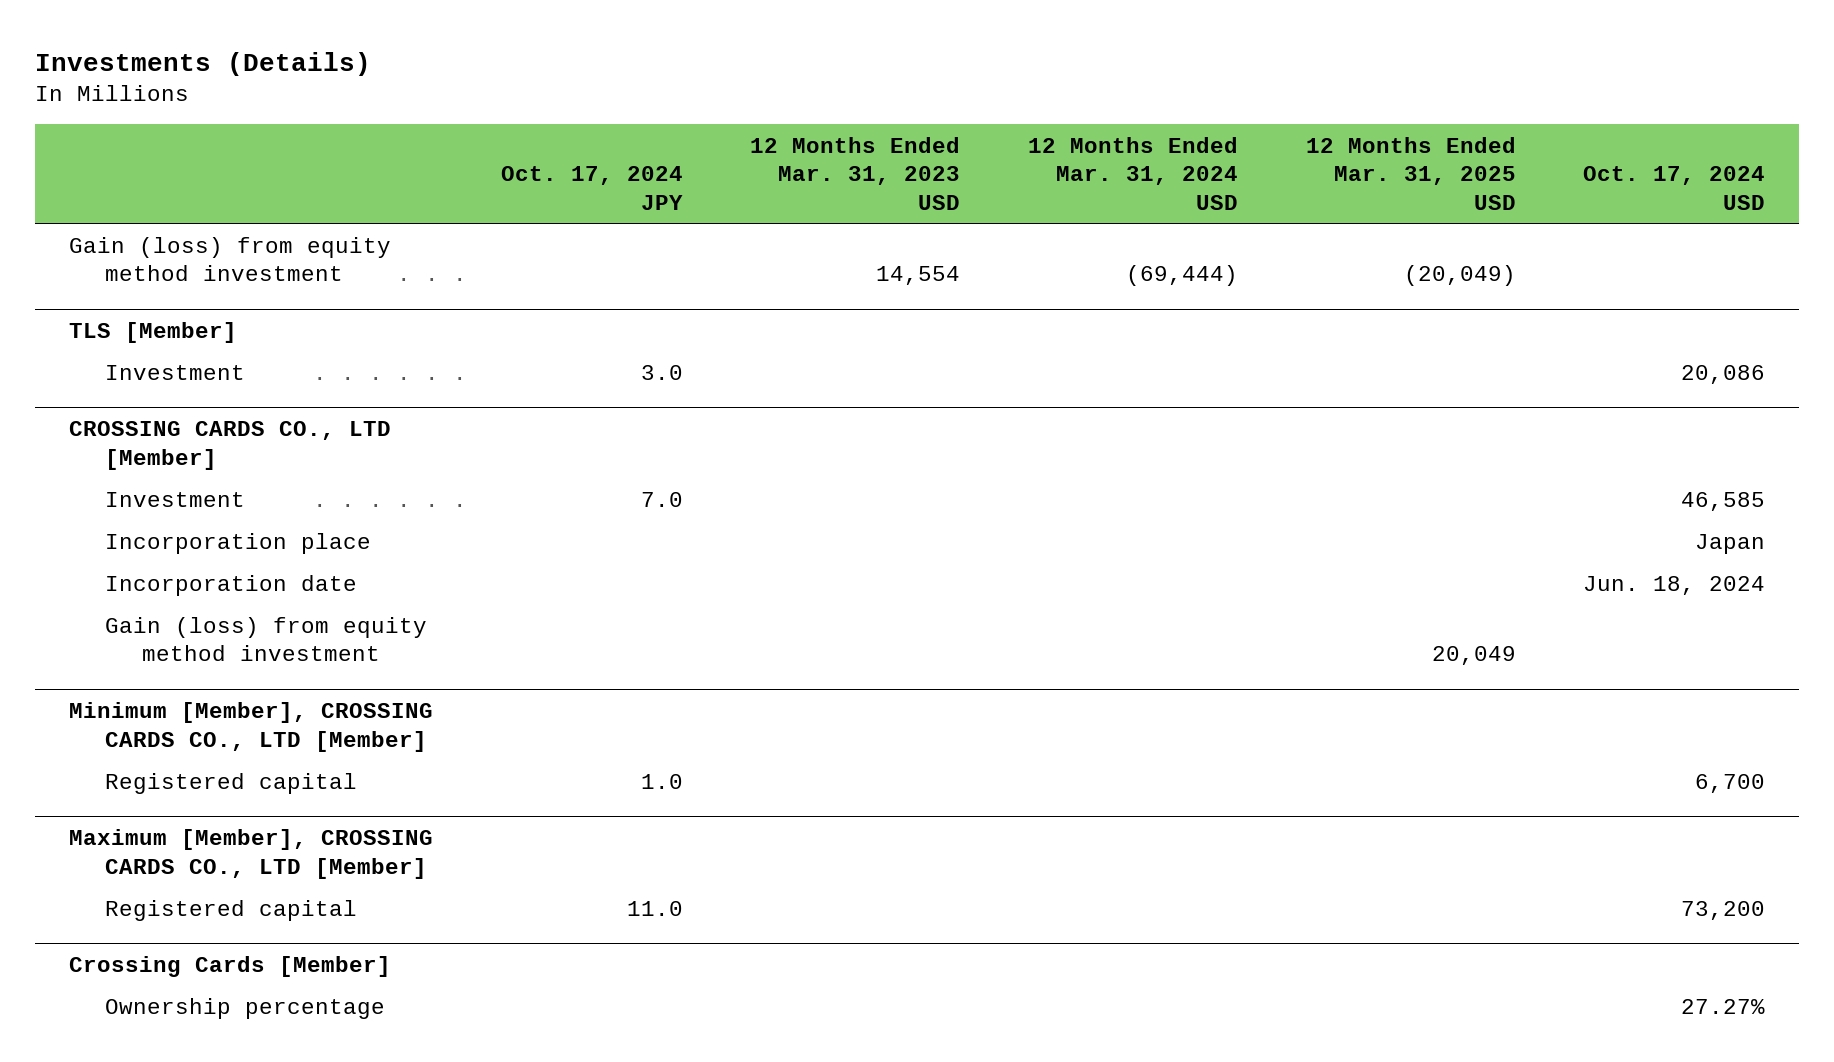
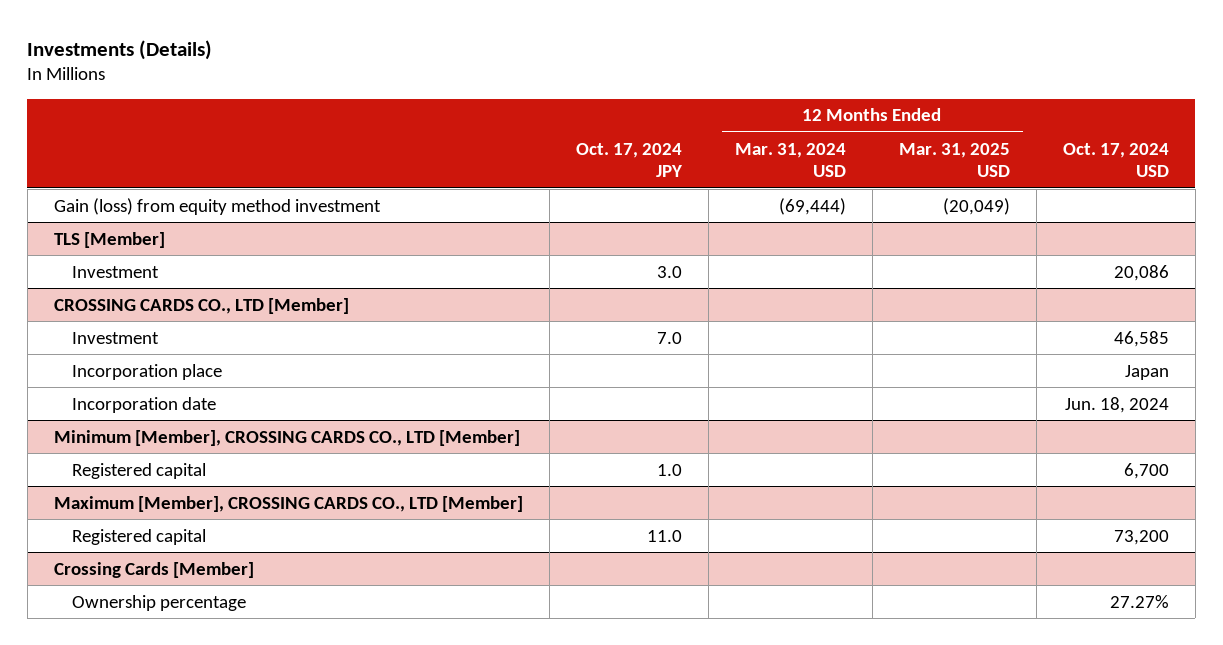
- | Oct. 17, 2024 JPY | 12 Months Ended Mar. 31, 2023 USD | 12 Months Ended Mar. 31, 2024 USD | 12 Months Ended Mar. 31, 2025 USD | Oct. 17, 2024 USD
+ | Oct. 17, 2024 JPY | 12 Months Ended Mar. 31, 2024 USD | 12 Months Ended Mar. 31, 2025 USD | Oct. 17, 2024 USD
@ CROSSING CARDS CO., LTD [Member]
- Gain (loss) from equity method investment | | | | 20,049 |

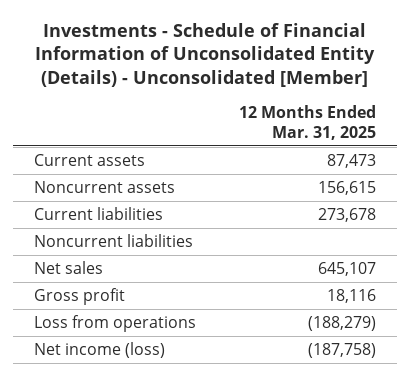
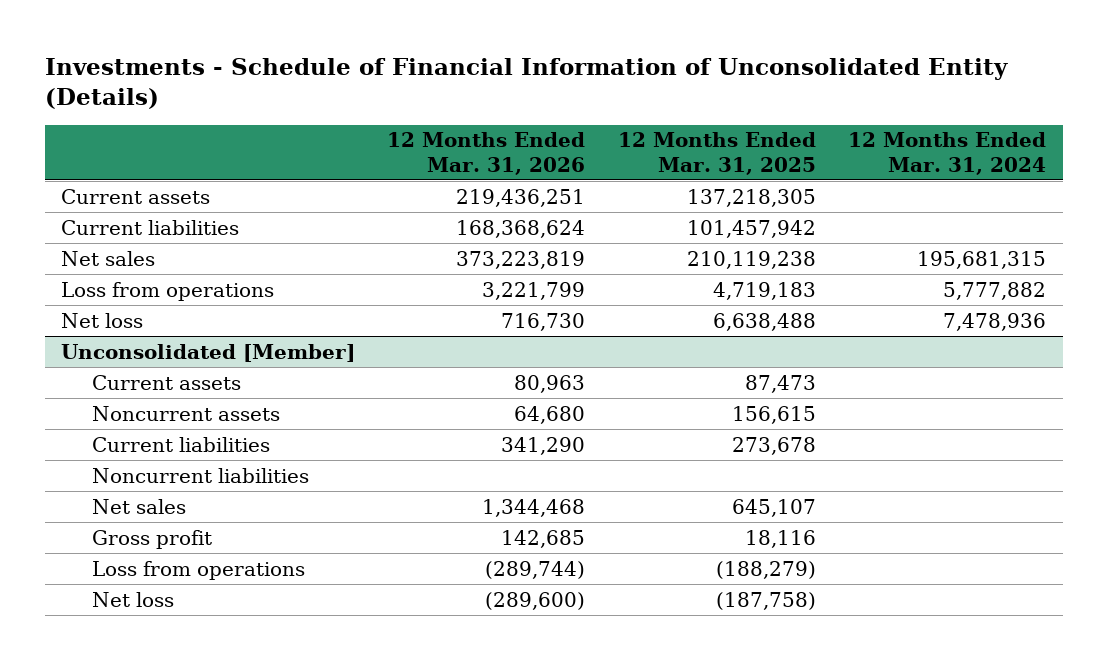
- Investments - Schedule of Financial Information of Unconsolidated Entity (Details) - Unconsolidated [Member]
+ Investments - Schedule of Financial Information of Unconsolidated Entity (Details)
- | 12 Months Ended Mar. 31, 2025
+ | 12 Months Ended Mar. 31, 2026 | 12 Months Ended Mar. 31, 2025 | 12 Months Ended Mar. 31, 2024
+ Current assets | 219,436,251 | 137,218,305 |
+ Current liabilities | 168,368,624 | 101,457,942 |
+ Net sales | 373,223,819 | 210,119,238 | 195,681,315
+ Loss from operations | 3,221,799 | 4,719,183 | 5,777,882
+ Net loss | 716,730 | 6,638,488 | 7,478,936
+ Unconsolidated [Member]
- Net income (loss) | (187,758)
+ Net loss | (289,600) | (187,758) |

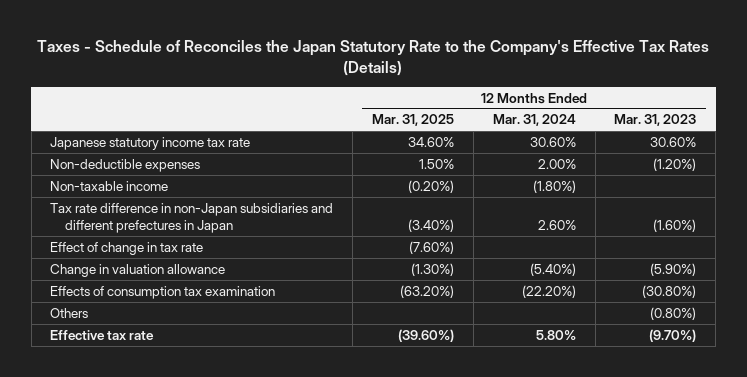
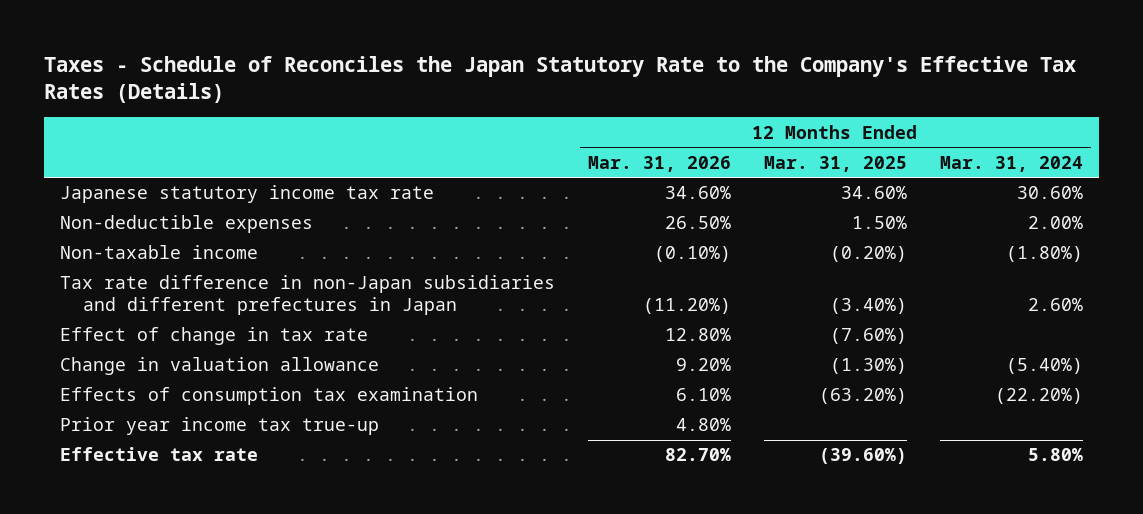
- | 12 Months Ended Mar. 31, 2025 | 12 Months Ended Mar. 31, 2024 | 12 Months Ended Mar. 31, 2023
+ | 12 Months Ended Mar. 31, 2026 | 12 Months Ended Mar. 31, 2025 | 12 Months Ended Mar. 31, 2024
- Others | | | (0.80%)
+ Prior year income tax true-up | 4.80% | |

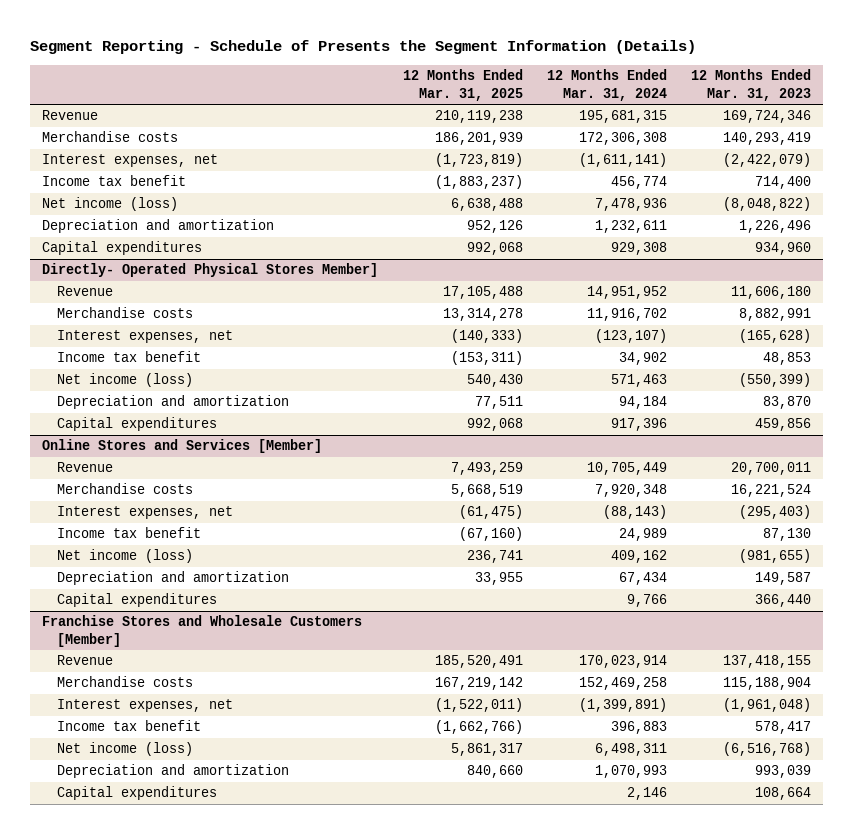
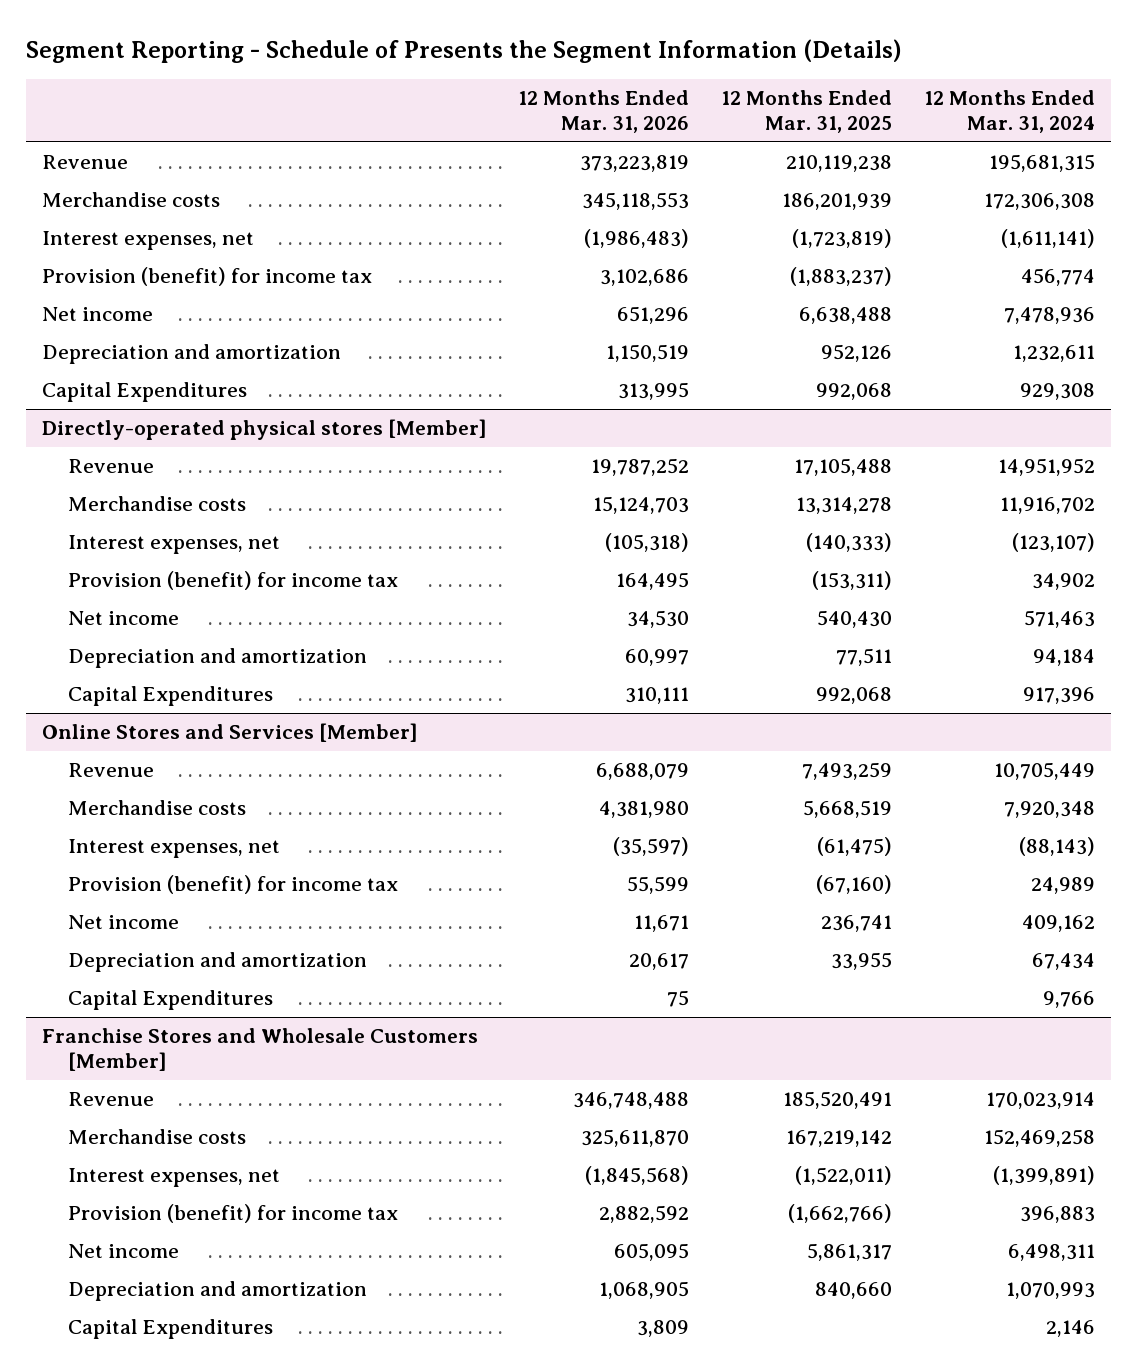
- | 12 Months Ended Mar. 31, 2025 | 12 Months Ended Mar. 31, 2024 | 12 Months Ended Mar. 31, 2023
+ | 12 Months Ended Mar. 31, 2026 | 12 Months Ended Mar. 31, 2025 | 12 Months Ended Mar. 31, 2024
- Income tax benefit | (1,883,237) | 456,774 | 714,400
- Net income (loss) | 6,638,488 | 7,478,936 | (8,048,822)
+ Provision (benefit) for income tax | 3,102,686 | (1,883,237) | 456,774
+ Net income | 651,296 | 6,638,488 | 7,478,936
- Capital expenditures | 992,068 | 929,308 | 934,960
- Directly- Operated Physical Stores Member]
+ Capital Expenditures | 313,995 | 992,068 | 929,308
+ Directly-operated physical stores [Member]
- Income tax benefit | (153,311) | 34,902 | 48,853
- Net income (loss) | 540,430 | 571,463 | (550,399)
+ Provision (benefit) for income tax | 164,495 | (153,311) | 34,902
+ Net income | 34,530 | 540,430 | 571,463
- Capital expenditures | 992,068 | 917,396 | 459,856
+ Capital Expenditures | 310,111 | 992,068 | 917,396
@ Online Stores and Services [Member]
- Income tax benefit | (67,160) | 24,989 | 87,130
- Net income (loss) | 236,741 | 409,162 | (981,655)
+ Provision (benefit) for income tax | 55,599 | (67,160) | 24,989
+ Net income | 11,671 | 236,741 | 409,162
- Capital expenditures | | 9,766 | 366,440
+ Capital Expenditures | 75 | | 9,766
@ Franchise Stores and Wholesale Customers [Member]
- Income tax benefit | (1,662,766) | 396,883 | 578,417
- Net income (loss) | 5,861,317 | 6,498,311 | (6,516,768)
+ Provision (benefit) for income tax | 2,882,592 | (1,662,766) | 396,883
+ Net income | 605,095 | 5,861,317 | 6,498,311
- Capital expenditures | | 2,146 | 108,664
+ Capital Expenditures | 3,809 | | 2,146

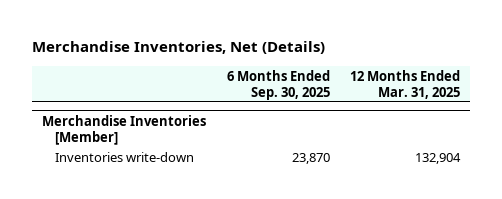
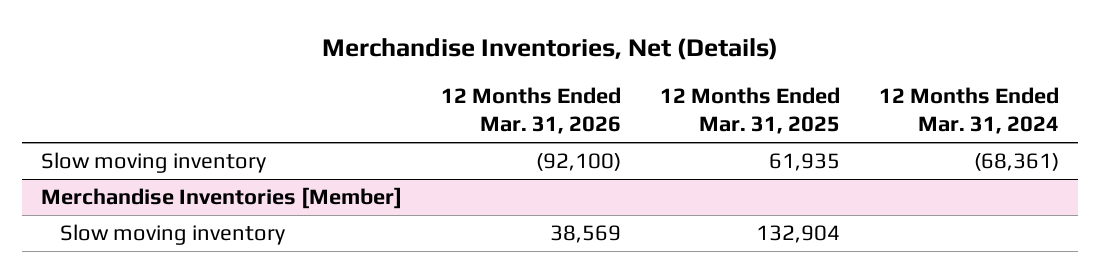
- | 6 Months Ended Sep. 30, 2025 | 12 Months Ended Mar. 31, 2025
+ | 12 Months Ended Mar. 31, 2026 | 12 Months Ended Mar. 31, 2025 | 12 Months Ended Mar. 31, 2024
+ Slow moving inventory | (92,100) | 61,935 | (68,361)
@ Merchandise Inventories [Member]
- Inventories write-down | 23,870 | 132,904
+ Slow moving inventory | 38,569 | 132,904 |

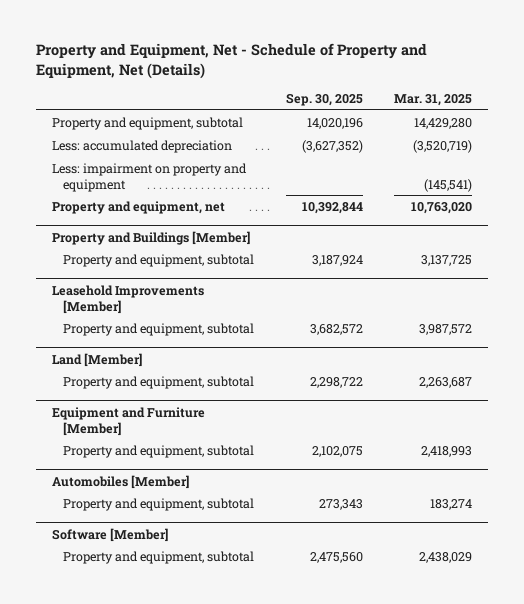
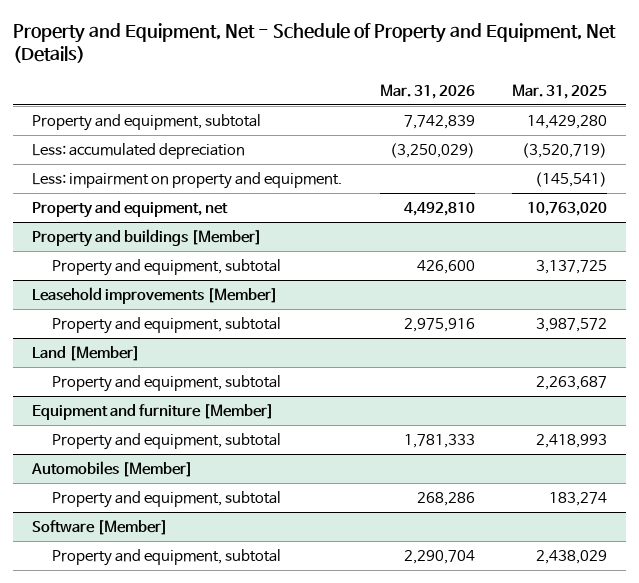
- | Sep. 30, 2025 | Mar. 31, 2025
+ | Mar. 31, 2026 | Mar. 31, 2025
- Less: impairment on property and equipment | | (145,541)
+ Less: impairment on property and equipment. | | (145,541)
- Property and Buildings [Member]
+ Property and buildings [Member]
- Leasehold Improvements [Member]
+ Leasehold improvements [Member]
- Equipment and Furniture [Member]
+ Equipment and furniture [Member]

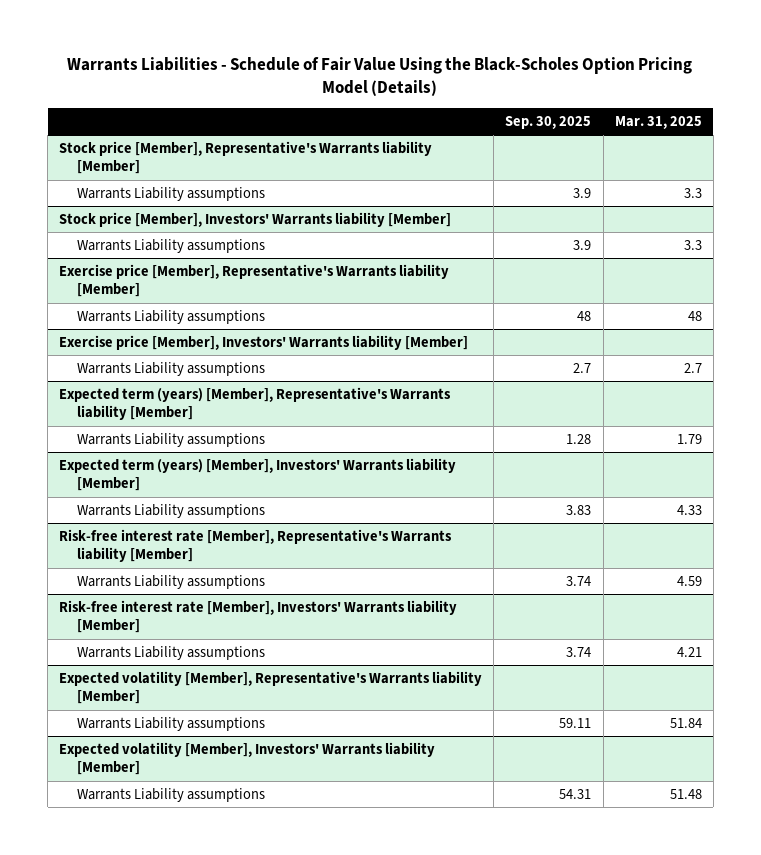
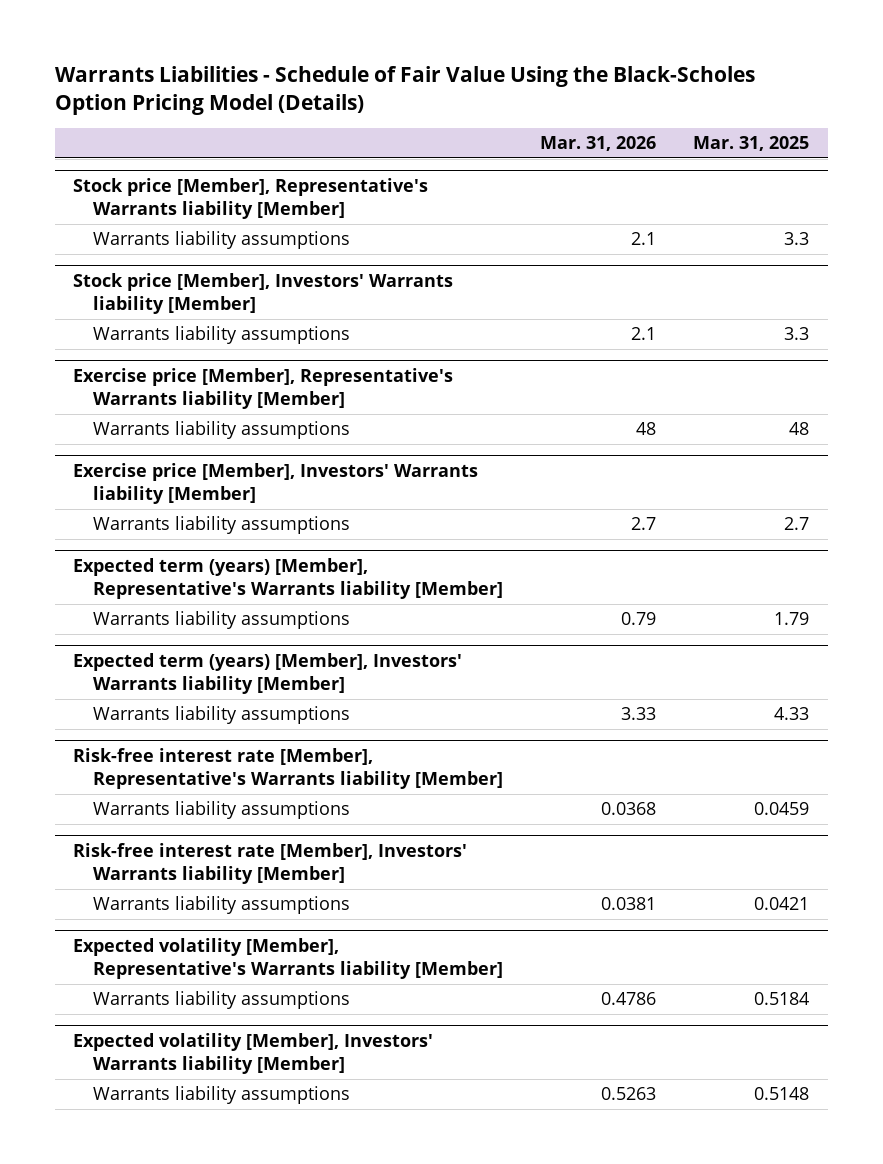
- | Sep. 30, 2025 | Mar. 31, 2025
+ | Mar. 31, 2026 | Mar. 31, 2025
@ Stock price [Member], Representative's Warrants liability [Member]
- Warrants Liability assumptions | 3.9 | 3.3
+ Warrants liability assumptions | 2.1 | 3.3
@ Stock price [Member], Investors' Warrants liability [Member]
- Warrants Liability assumptions | 3.9 | 3.3
+ Warrants liability assumptions | 2.1 | 3.3
@ Exercise price [Member], Representative's Warrants liability [Member]
- Warrants Liability assumptions | 48 | 48
+ Warrants liability assumptions | 48 | 48
@ Exercise price [Member], Investors' Warrants liability [Member]
- Warrants Liability assumptions | 2.7 | 2.7
+ Warrants liability assumptions | 2.7 | 2.7
@ Expected term (years) [Member], Representative's Warrants liability [Member]
- Warrants Liability assumptions | 1.28 | 1.79
+ Warrants liability assumptions | 0.79 | 1.79
@ Expected term (years) [Member], Investors' Warrants liability [Member]
- Warrants Liability assumptions | 3.83 | 4.33
+ Warrants liability assumptions | 3.33 | 4.33
@ Risk-free interest rate [Member], Representative's Warrants liability [Member]
- Warrants Liability assumptions | 3.74 | 4.59
+ Warrants liability assumptions | 0.0368 | 0.0459
@ Risk-free interest rate [Member], Investors' Warrants liability [Member]
- Warrants Liability assumptions | 3.74 | 4.21
+ Warrants liability assumptions | 0.0381 | 0.0421
@ Expected volatility [Member], Representative's Warrants liability [Member]
- Warrants Liability assumptions | 59.11 | 51.84
+ Warrants liability assumptions | 0.4786 | 0.5184
@ Expected volatility [Member], Investors' Warrants liability [Member]
- Warrants Liability assumptions | 54.31 | 51.48
+ Warrants liability assumptions | 0.5263 | 0.5148

